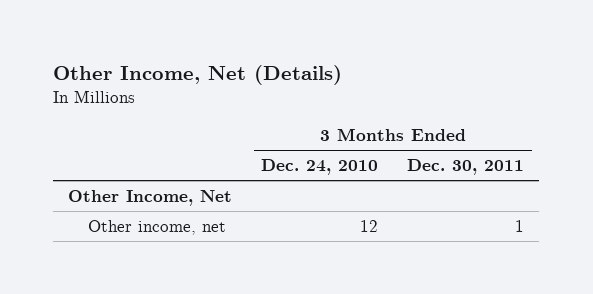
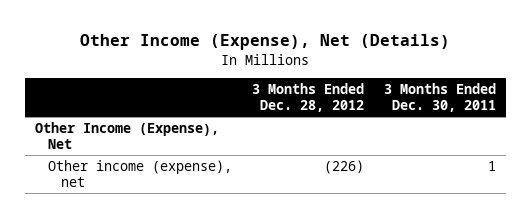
- Other Income, Net (Details)
+ Other Income (Expense), Net (Details)
- | 3 Months Ended Dec. 24, 2010 | 3 Months Ended Dec. 30, 2011
+ | 3 Months Ended Dec. 28, 2012 | 3 Months Ended Dec. 30, 2011
- Other Income, Net
- Other income, net | 12 | 1
+ Other Income (Expense), Net
+ Other income (expense), net | (226) | 1

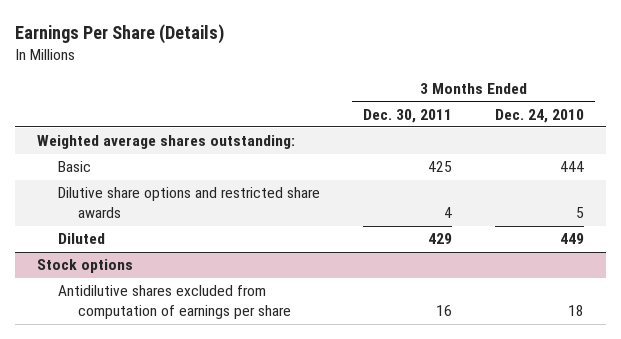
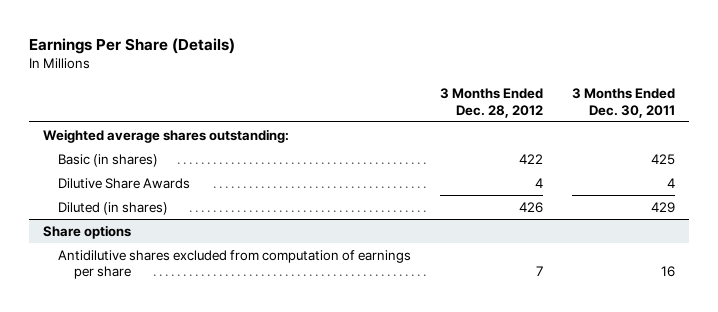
- | 3 Months Ended Dec. 30, 2011 | 3 Months Ended Dec. 24, 2010
+ | 3 Months Ended Dec. 28, 2012 | 3 Months Ended Dec. 30, 2011
- Basic | 425 | 444
- Dilutive share options and restricted share awards | 4 | 5
- Diluted | 429 | 449
- Stock options
+ Basic (in shares) | 422 | 425
+ Dilutive Share Awards | 4 | 4
+ Diluted (in shares) | 426 | 429
+ Share options

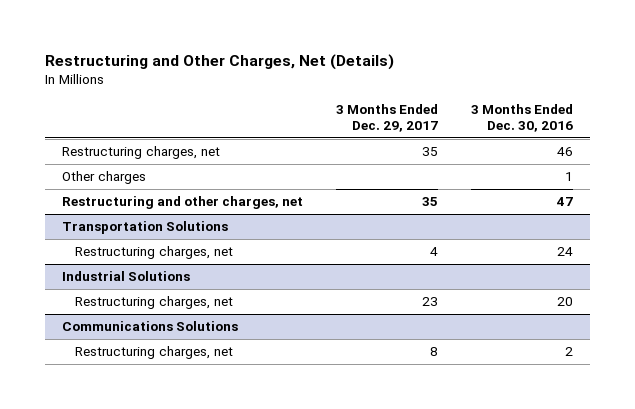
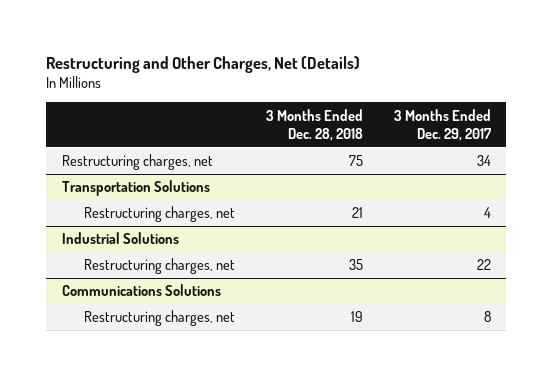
- | 3 Months Ended Dec. 29, 2017 | 3 Months Ended Dec. 30, 2016
+ | 3 Months Ended Dec. 28, 2018 | 3 Months Ended Dec. 29, 2017
- Restructuring charges, net | 35 | 46
- Other charges | | 1
- Restructuring and other charges, net | 35 | 47
+ Restructuring charges, net | 75 | 34
@ Industrial Solutions
- Restructuring charges, net | 23 | 20
+ Restructuring charges, net | 35 | 22

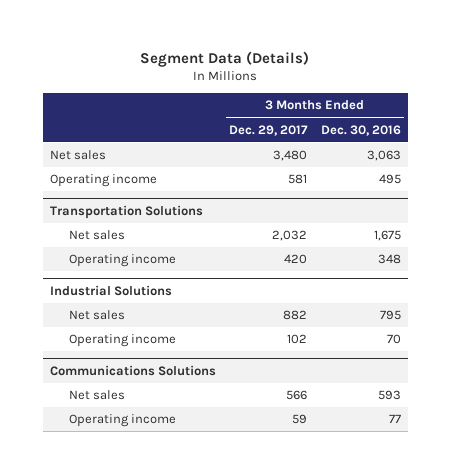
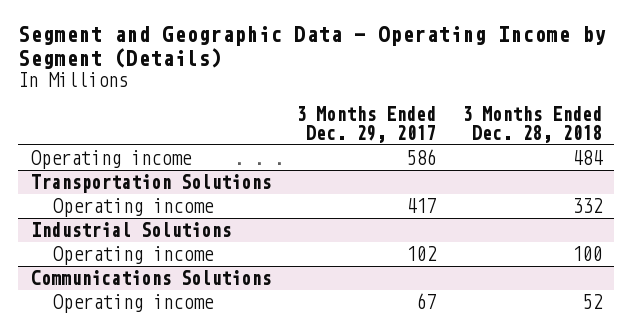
- Segment Data (Details)
+ Segment and Geographic Data - Operating Income by Segment (Details)
- | 3 Months Ended Dec. 29, 2017 | 3 Months Ended Dec. 30, 2016
+ | 3 Months Ended Dec. 29, 2017 | 3 Months Ended Dec. 28, 2018
- Net sales | 3,480 | 3,063
- Operating income | 581 | 495
+ Operating income | 586 | 484
@ Transportation Solutions
- Net sales | 2,032 | 1,675
- Operating income | 420 | 348
+ Operating income | 417 | 332
@ Industrial Solutions
- Net sales | 882 | 795
@ Communications Solutions
- Net sales | 566 | 593
- Operating income | 59 | 77
+ Operating income | 67 | 52

